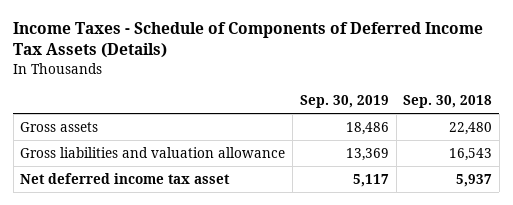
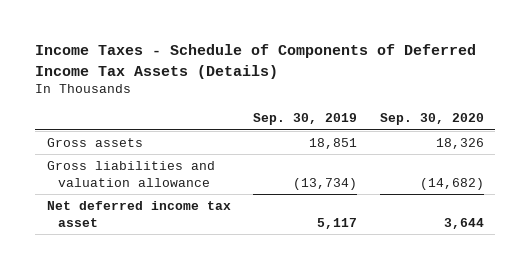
- | Sep. 30, 2019 | Sep. 30, 2018
+ | Sep. 30, 2019 | Sep. 30, 2020
- Gross assets | 18,486 | 22,480
- Gross liabilities and valuation allowance | 13,369 | 16,543
+ Gross assets | 18,851 | 18,326
+ Gross liabilities and valuation allowance | (13,734) | (14,682)

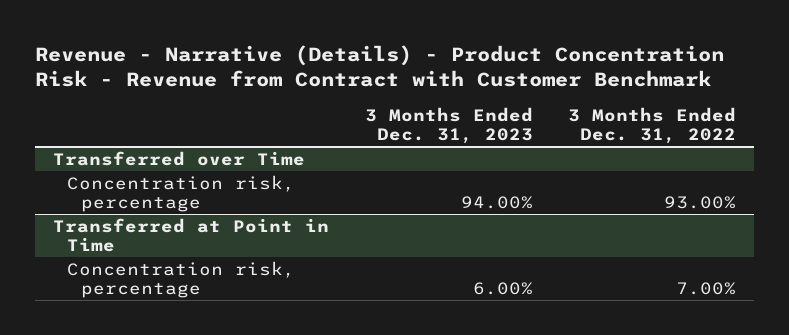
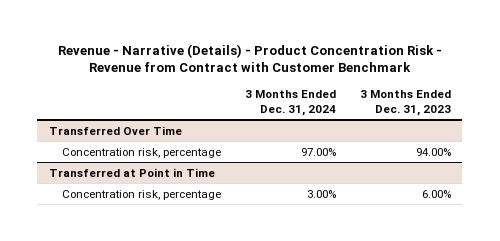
- | 3 Months Ended Dec. 31, 2023 | 3 Months Ended Dec. 31, 2022
+ | 3 Months Ended Dec. 31, 2024 | 3 Months Ended Dec. 31, 2023
- Transferred over Time
+ Transferred Over Time

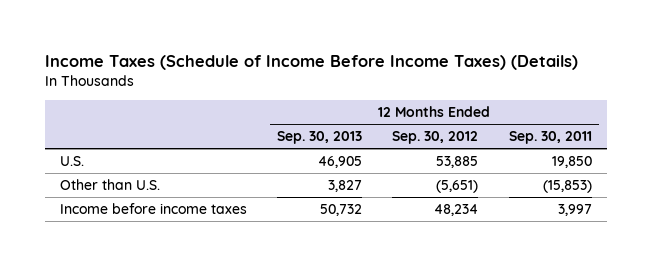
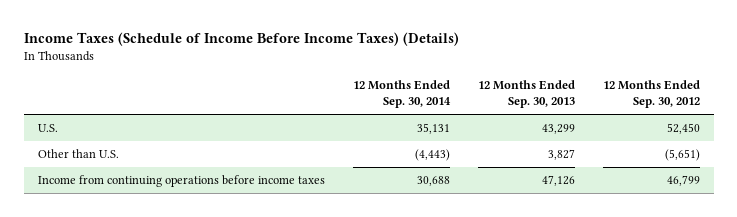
- | 12 Months Ended Sep. 30, 2013 | 12 Months Ended Sep. 30, 2012 | 12 Months Ended Sep. 30, 2011
+ | 12 Months Ended Sep. 30, 2014 | 12 Months Ended Sep. 30, 2013 | 12 Months Ended Sep. 30, 2012
- U.S. | 46,905 | 53,885 | 19,850
+ U.S. | 35,131 | 43,299 | 52,450
- Income before income taxes | 50,732 | 48,234 | 3,997
+ Income from continuing operations before income taxes | 30,688 | 47,126 | 46,799

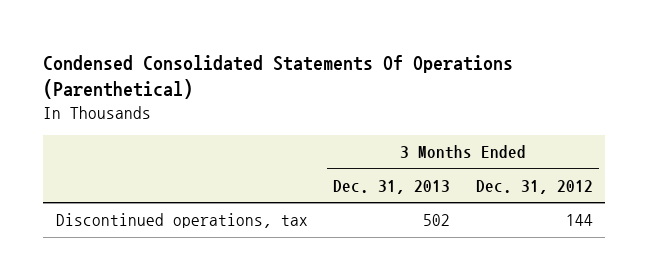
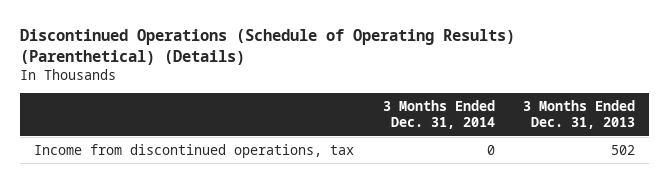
- Condensed Consolidated Statements Of Operations (Parenthetical)
+ Discontinued Operations (Schedule of Operating Results) (Parenthetical) (Details)
- | 3 Months Ended Dec. 31, 2013 | 3 Months Ended Dec. 31, 2012
+ | 3 Months Ended Dec. 31, 2014 | 3 Months Ended Dec. 31, 2013
- Discontinued operations, tax | 502 | 144
+ Income from discontinued operations, tax | 0 | 502

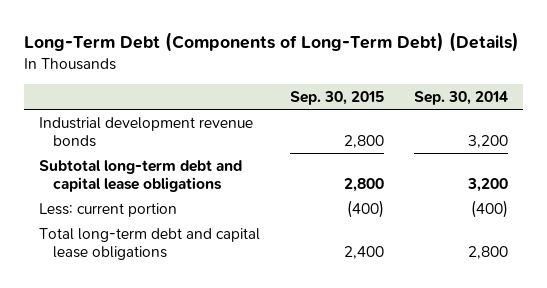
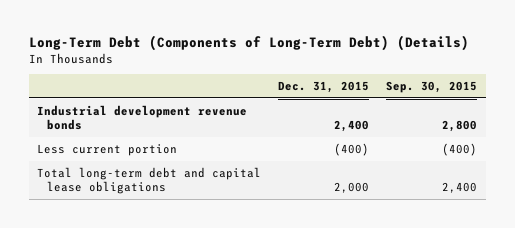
- | Sep. 30, 2015 | Sep. 30, 2014
+ | Dec. 31, 2015 | Sep. 30, 2015
- Subtotal long-term debt and capital lease obligations | 2,800 | 3,200
- Less: current portion | (400) | (400)
+ Less current portion | (400) | (400)

